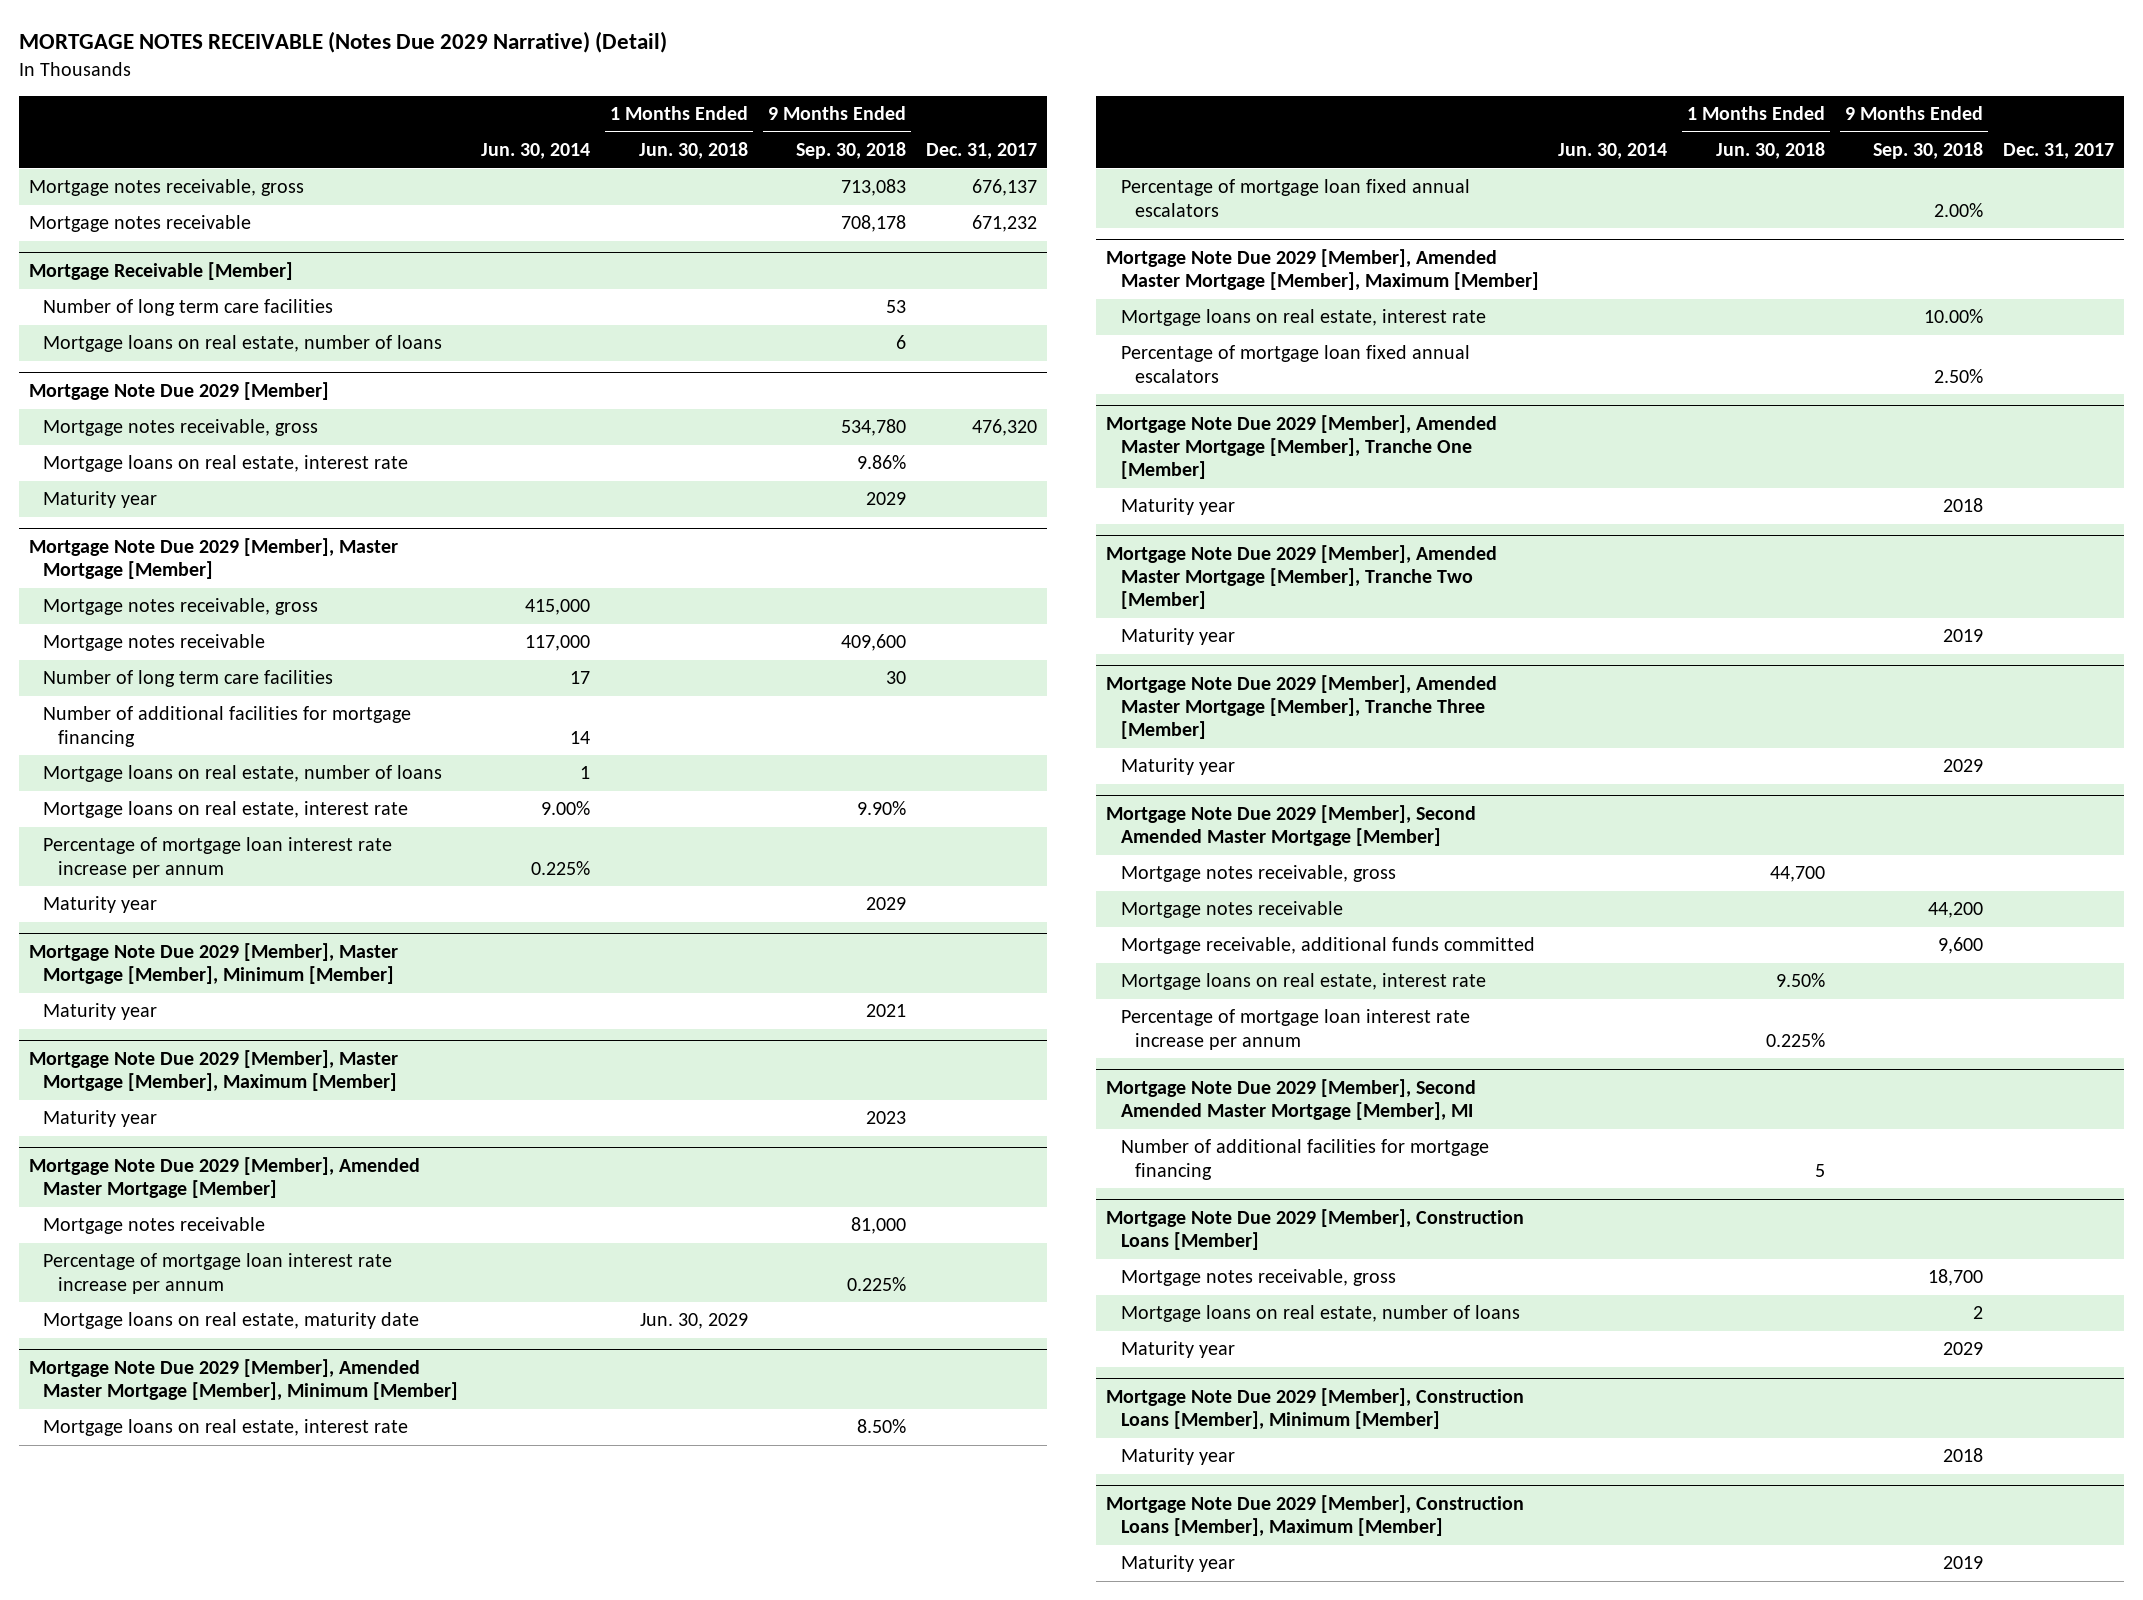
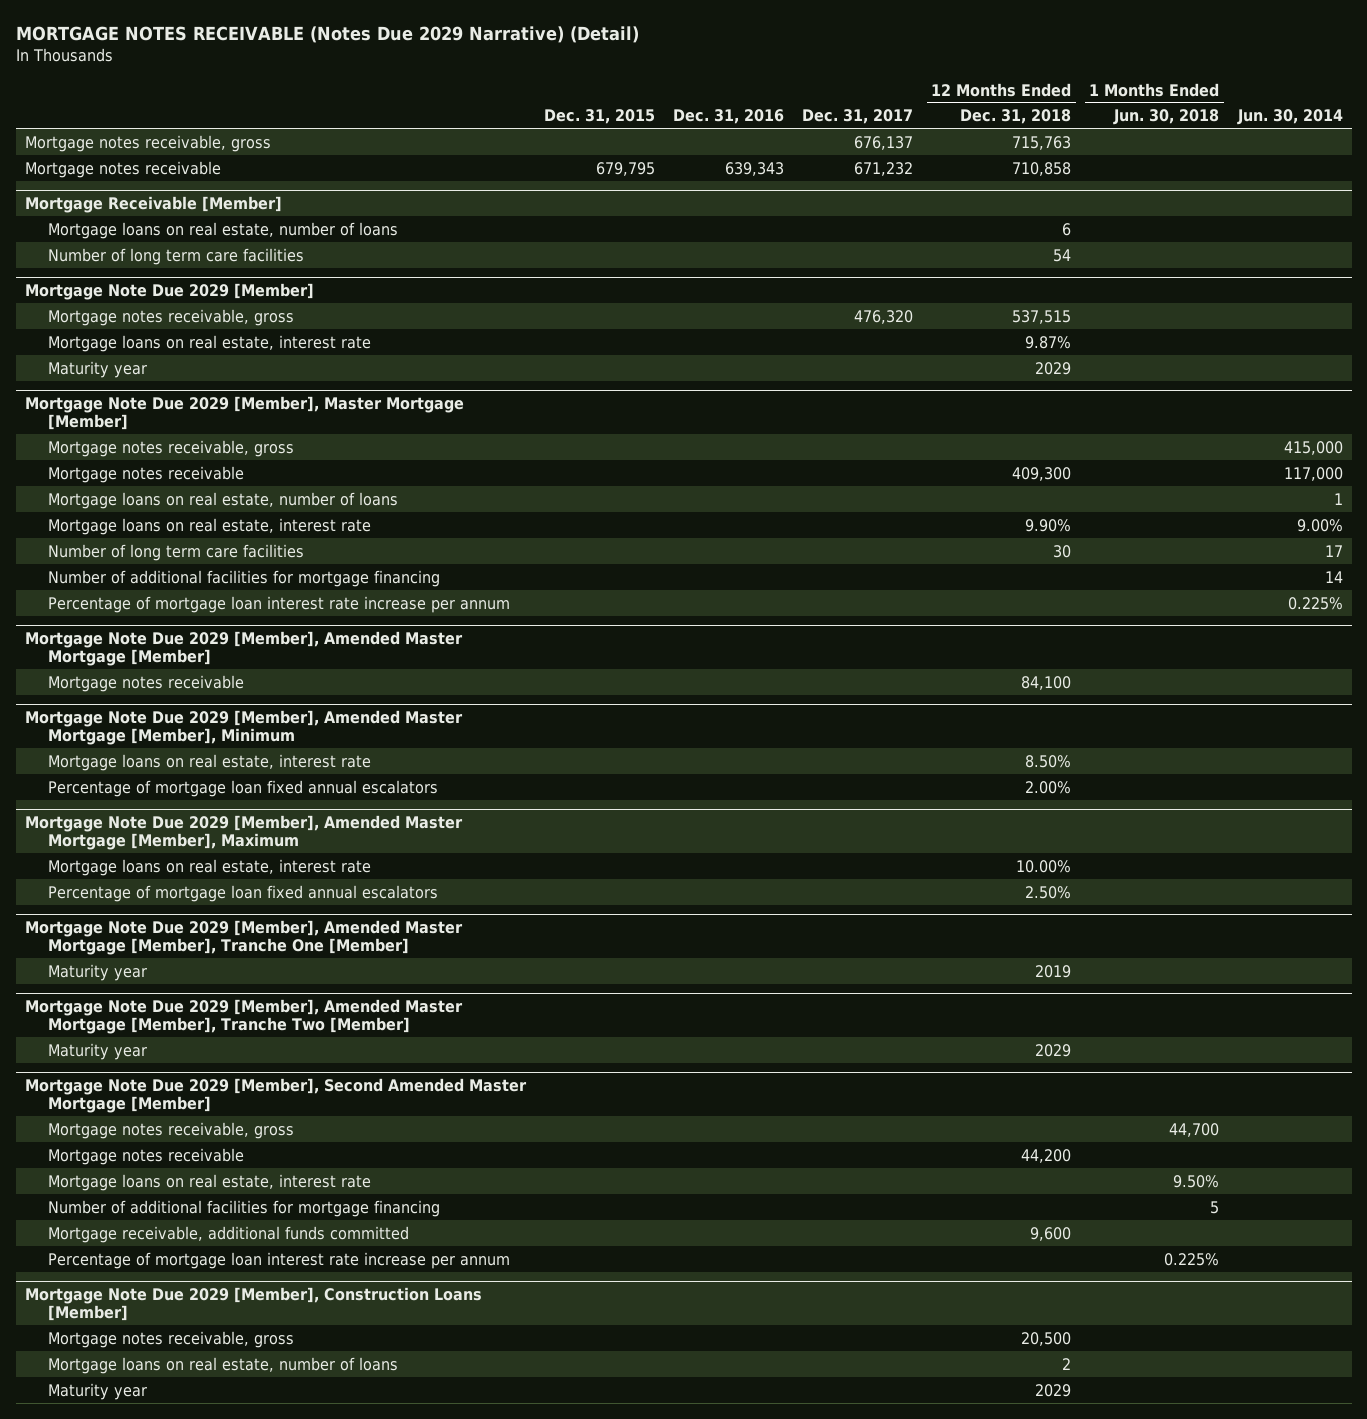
- | Jun. 30, 2014 | 1 Months Ended Jun. 30, 2018 | 9 Months Ended Sep. 30, 2018 | Dec. 31, 2017
+ | Dec. 31, 2015 | Dec. 31, 2016 | Dec. 31, 2017 | 12 Months Ended Dec. 31, 2018 | 1 Months Ended Jun. 30, 2018 | Jun. 30, 2014
@ Mortgage Receivable [Member]
moved down: Number of long term care facilities | | | | 54 | |
@ Mortgage Note Due 2029 [Member], Master Mortgage [Member]
moved down: Number of long term care facilities | | | | 30 | | 17
moved down: Number of additional facilities for mortgage financing | | | | | | 14
- Maturity year | | | 2029 |
- Mortgage Note Due 2029 [Member], Master Mortgage [Member], Minimum [Member]
- Maturity year | | | 2021 |
- Mortgage Note Due 2029 [Member], Master Mortgage [Member], Maximum [Member]
- Maturity year | | | 2023 |
@ Mortgage Note Due 2029 [Member], Amended Master Mortgage [Member]
- Percentage of mortgage loan interest rate increase per annum | | | 0.225% |
- Mortgage loans on real estate, maturity date | | Jun. 30, 2029 | |
- Mortgage Note Due 2029 [Member], Amended Master Mortgage [Member], Minimum [Member]
+ Mortgage Note Due 2029 [Member], Amended Master Mortgage [Member], Minimum
- Mortgage Note Due 2029 [Member], Amended Master Mortgage [Member], Maximum [Member]
+ Mortgage Note Due 2029 [Member], Amended Master Mortgage [Member], Maximum
- Mortgage Note Due 2029 [Member], Amended Master Mortgage [Member], Tranche Three [Member]
- Maturity year | | | 2029 |
@ Mortgage Note Due 2029 [Member], Second Amended Master Mortgage [Member]
+ Number of additional facilities for mortgage financing | | | | | 5 |
moved down: Mortgage receivable, additional funds committed | | | | 9,600 | |
- Mortgage Note Due 2029 [Member], Second Amended Master Mortgage [Member], MI
- Number of additional facilities for mortgage financing | | 5 | |
- Mortgage Note Due 2029 [Member], Construction Loans [Member], Minimum [Member]
- Maturity year | | | 2018 |
- Mortgage Note Due 2029 [Member], Construction Loans [Member], Maximum [Member]
- Maturity year | | | 2019 |

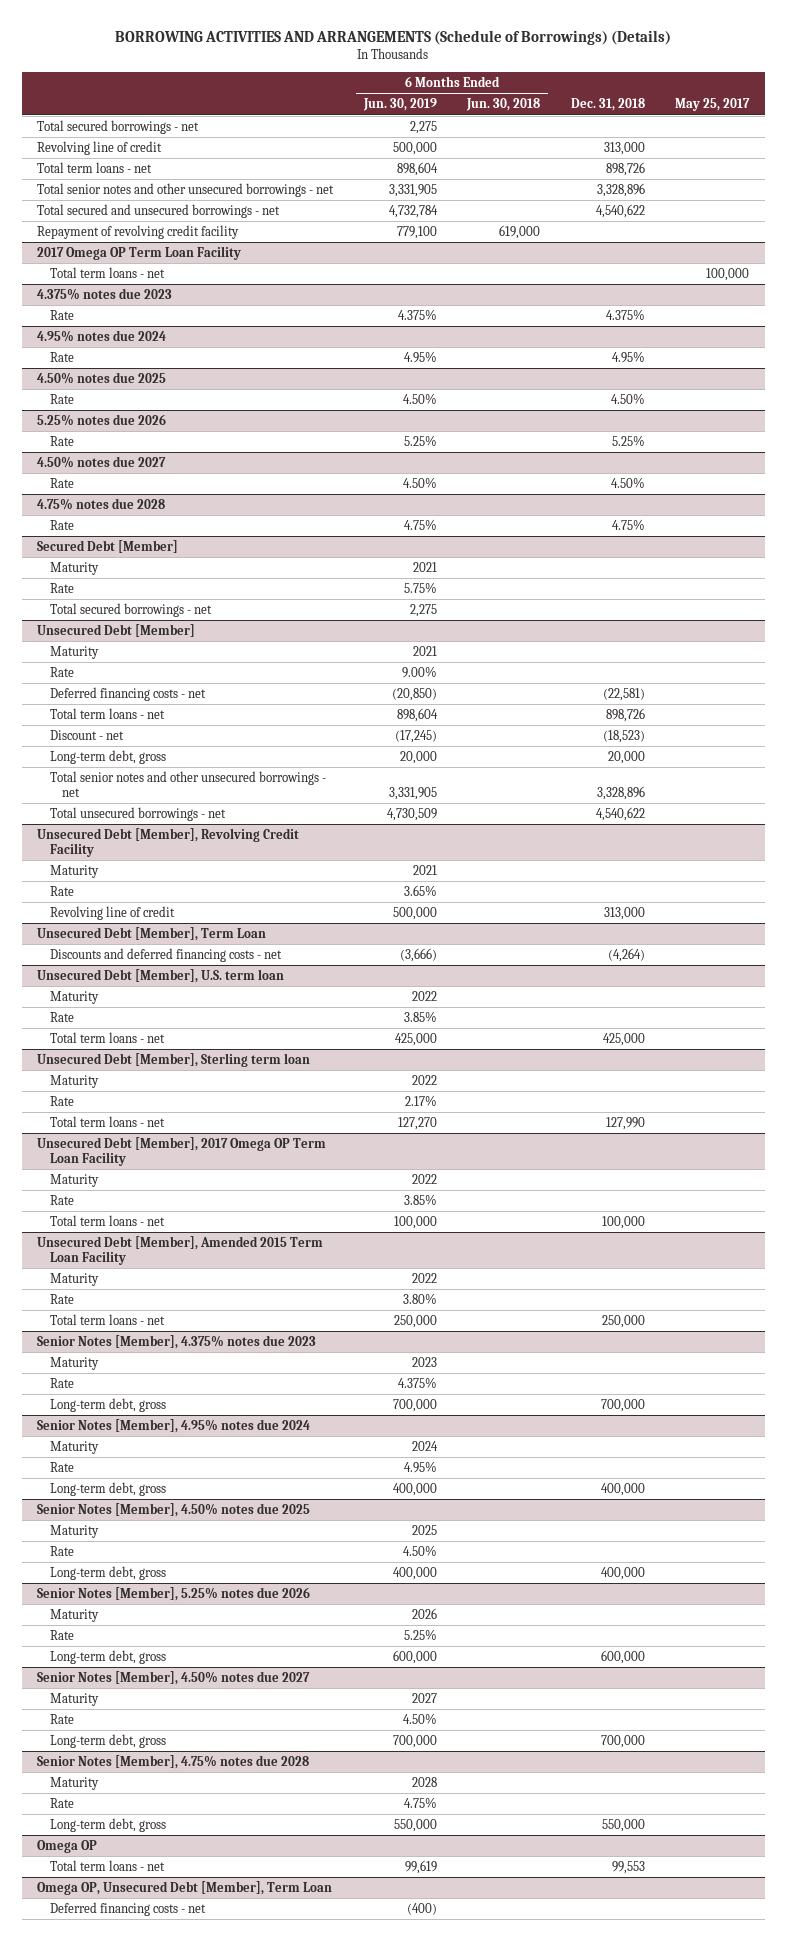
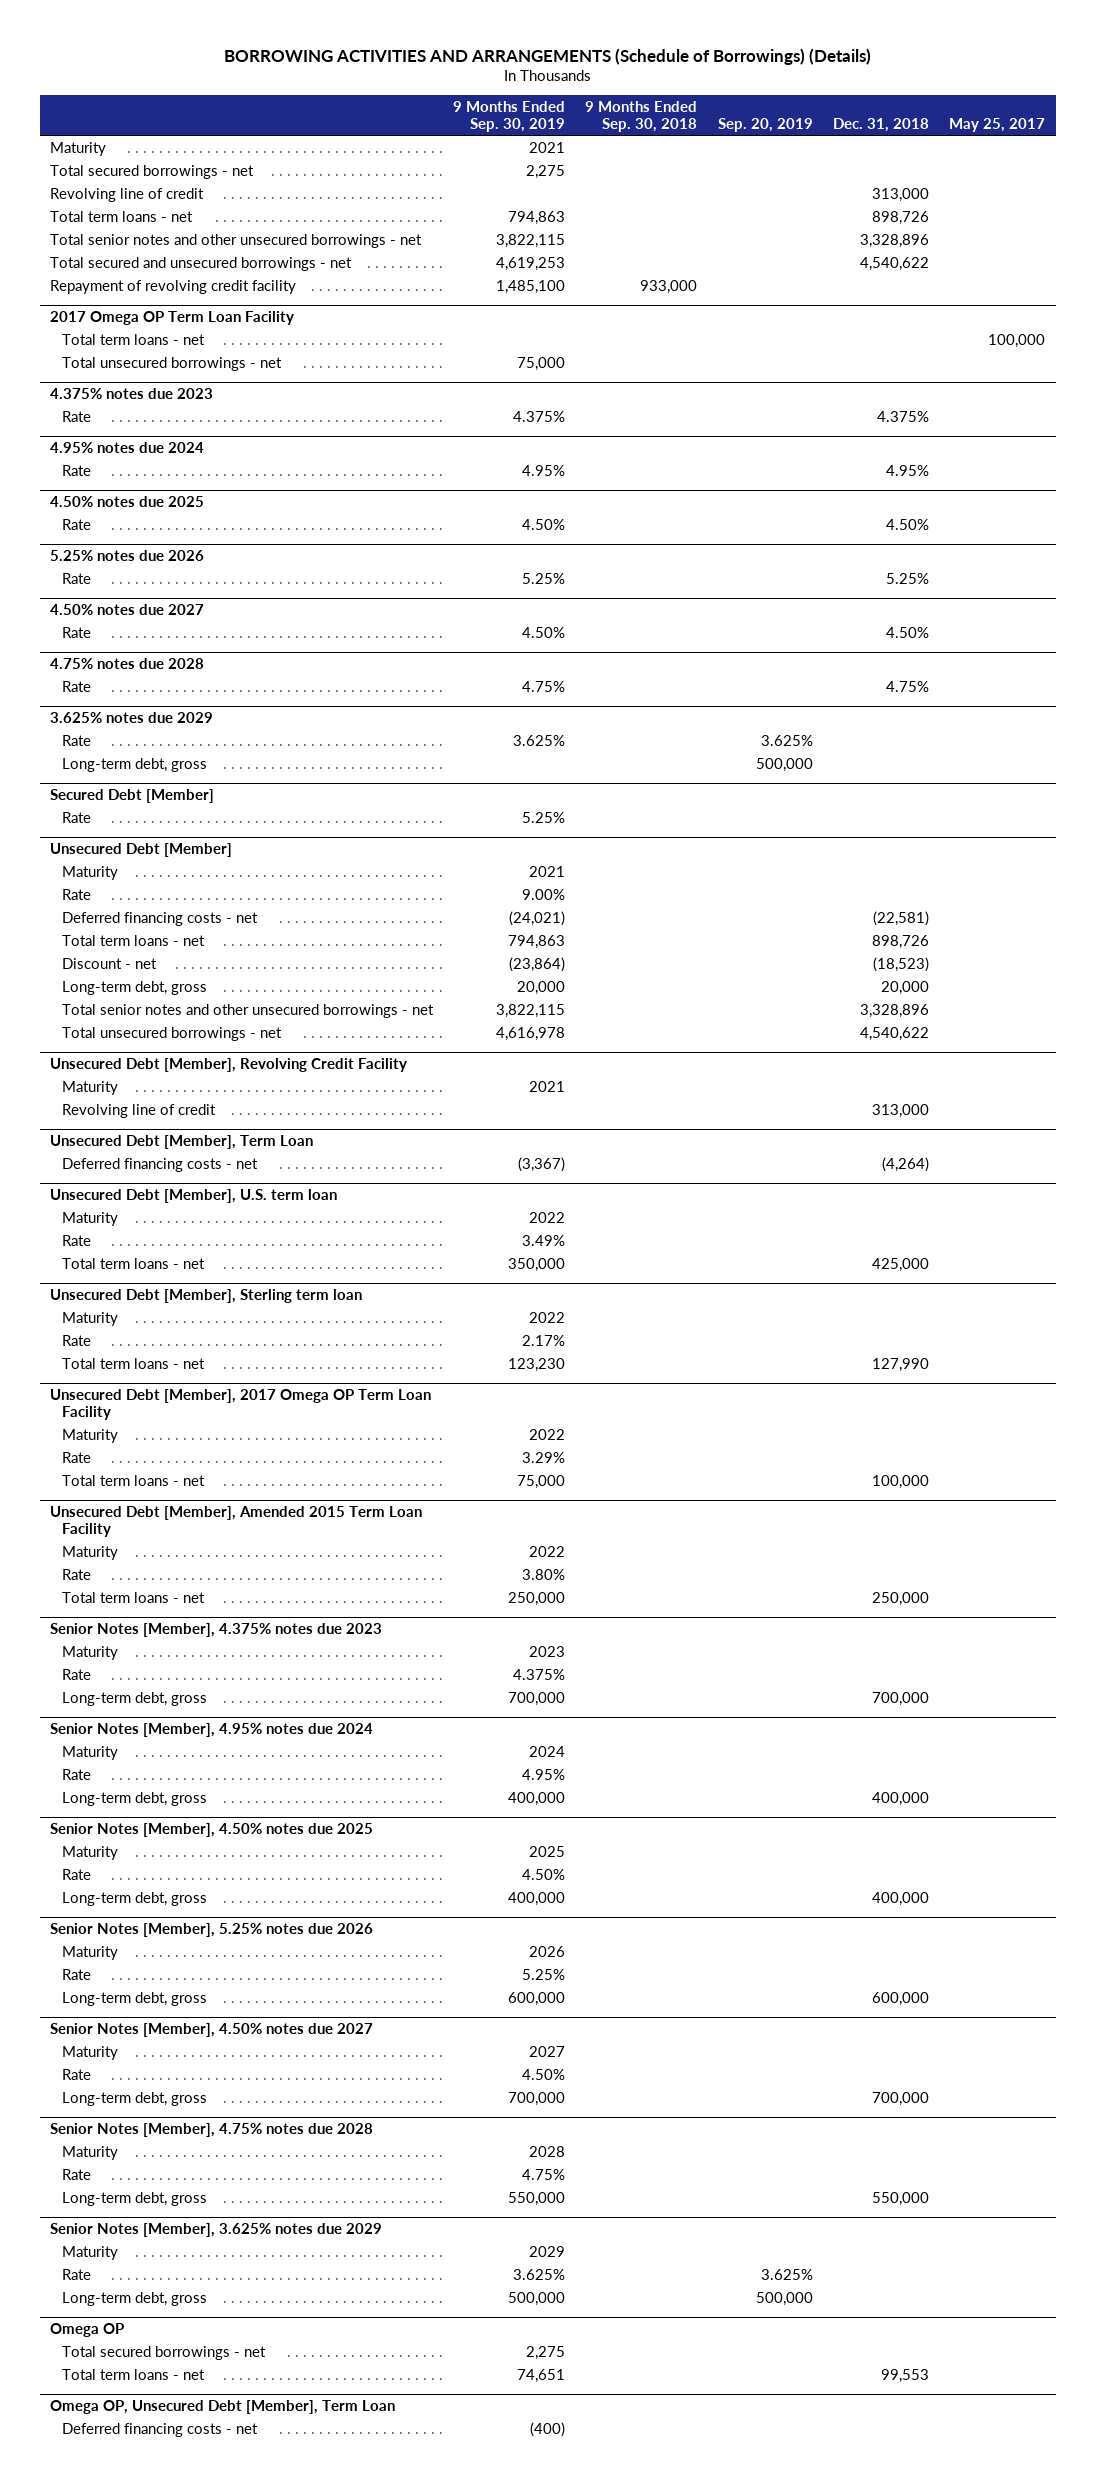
- | 6 Months Ended Jun. 30, 2019 | 6 Months Ended Jun. 30, 2018 | Dec. 31, 2018 | May 25, 2017
+ | 9 Months Ended Sep. 30, 2019 | 9 Months Ended Sep. 30, 2018 | Sep. 20, 2019 | Dec. 31, 2018 | May 25, 2017
+ Maturity | 2021 | | | |
@ 2017 Omega OP Term Loan Facility
+ Total unsecured borrowings - net | 75,000 | | | |
+ 3.625% notes due 2029
+ Rate | 3.625% | | 3.625% | |
+ Long-term debt, gross | | | 500,000 | |
@ Secured Debt [Member]
- Maturity | 2021 | | |
- Total secured borrowings - net | 2,275 | | |
@ Unsecured Debt [Member], Revolving Credit Facility
- Rate | 3.65% | | |
@ Unsecured Debt [Member], Term Loan
- Discounts and deferred financing costs - net | (3,666) | | (4,264) |
+ Deferred financing costs - net | (3,367) | | | (4,264) |
+ Senior Notes [Member], 3.625% notes due 2029
+ Maturity | 2029 | | | |
+ Rate | 3.625% | | 3.625% | |
+ Long-term debt, gross | 500,000 | | 500,000 | |
@ Omega OP
+ Total secured borrowings - net | 2,275 | | | |

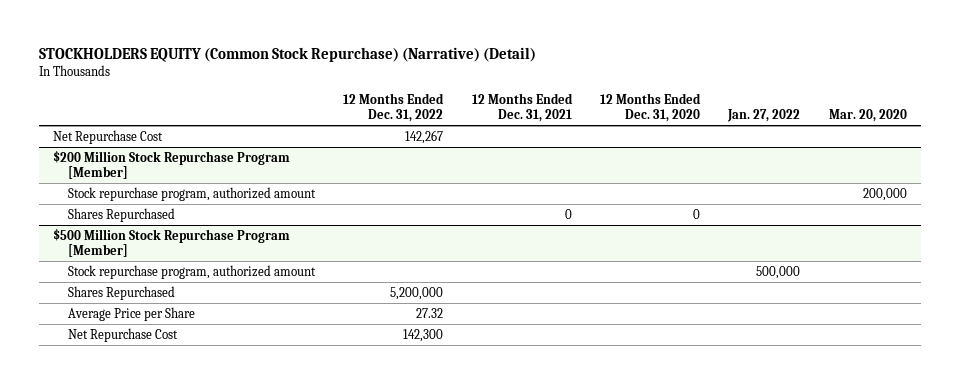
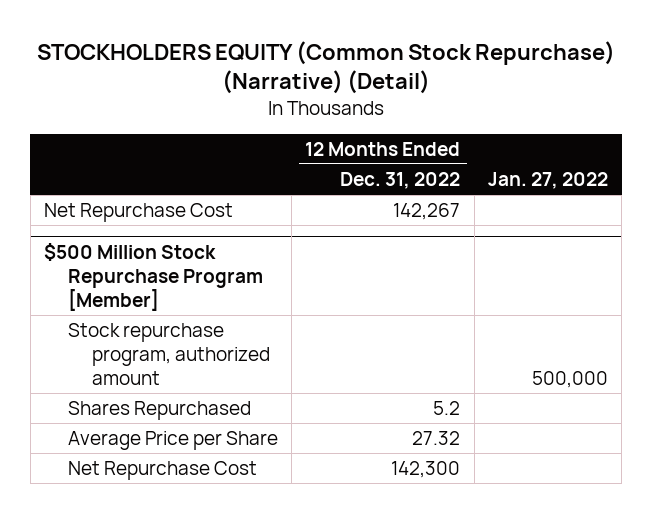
- | 12 Months Ended Dec. 31, 2022 | 12 Months Ended Dec. 31, 2021 | 12 Months Ended Dec. 31, 2020 | Jan. 27, 2022 | Mar. 20, 2020
+ | 12 Months Ended Dec. 31, 2022 | Jan. 27, 2022
- $200 Million Stock Repurchase Program [Member]
- Stock repurchase program, authorized amount | | | | | 200,000
- Shares Repurchased | | 0 | 0 | |
@ $500 Million Stock Repurchase Program [Member]
- Shares Repurchased | 5,200,000 | | | |
+ Shares Repurchased | 5.2 |

